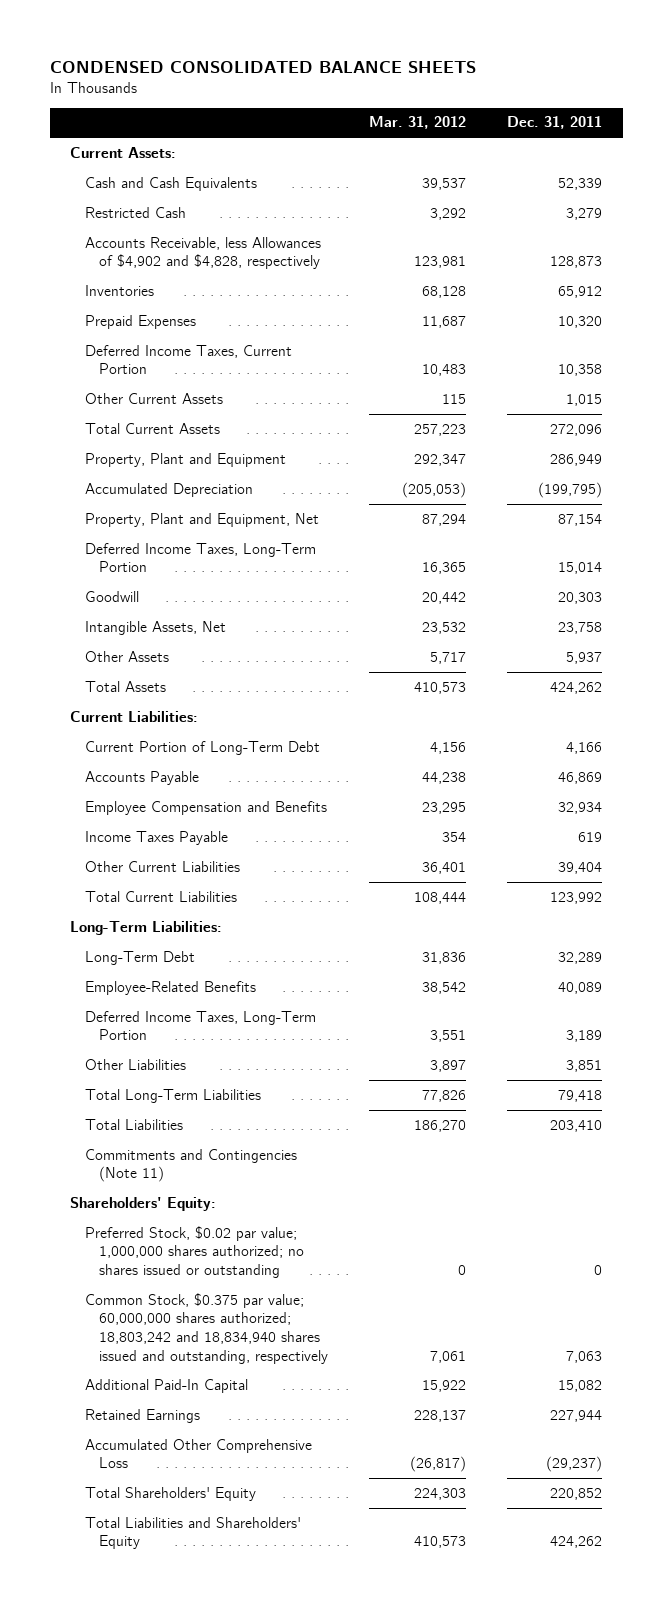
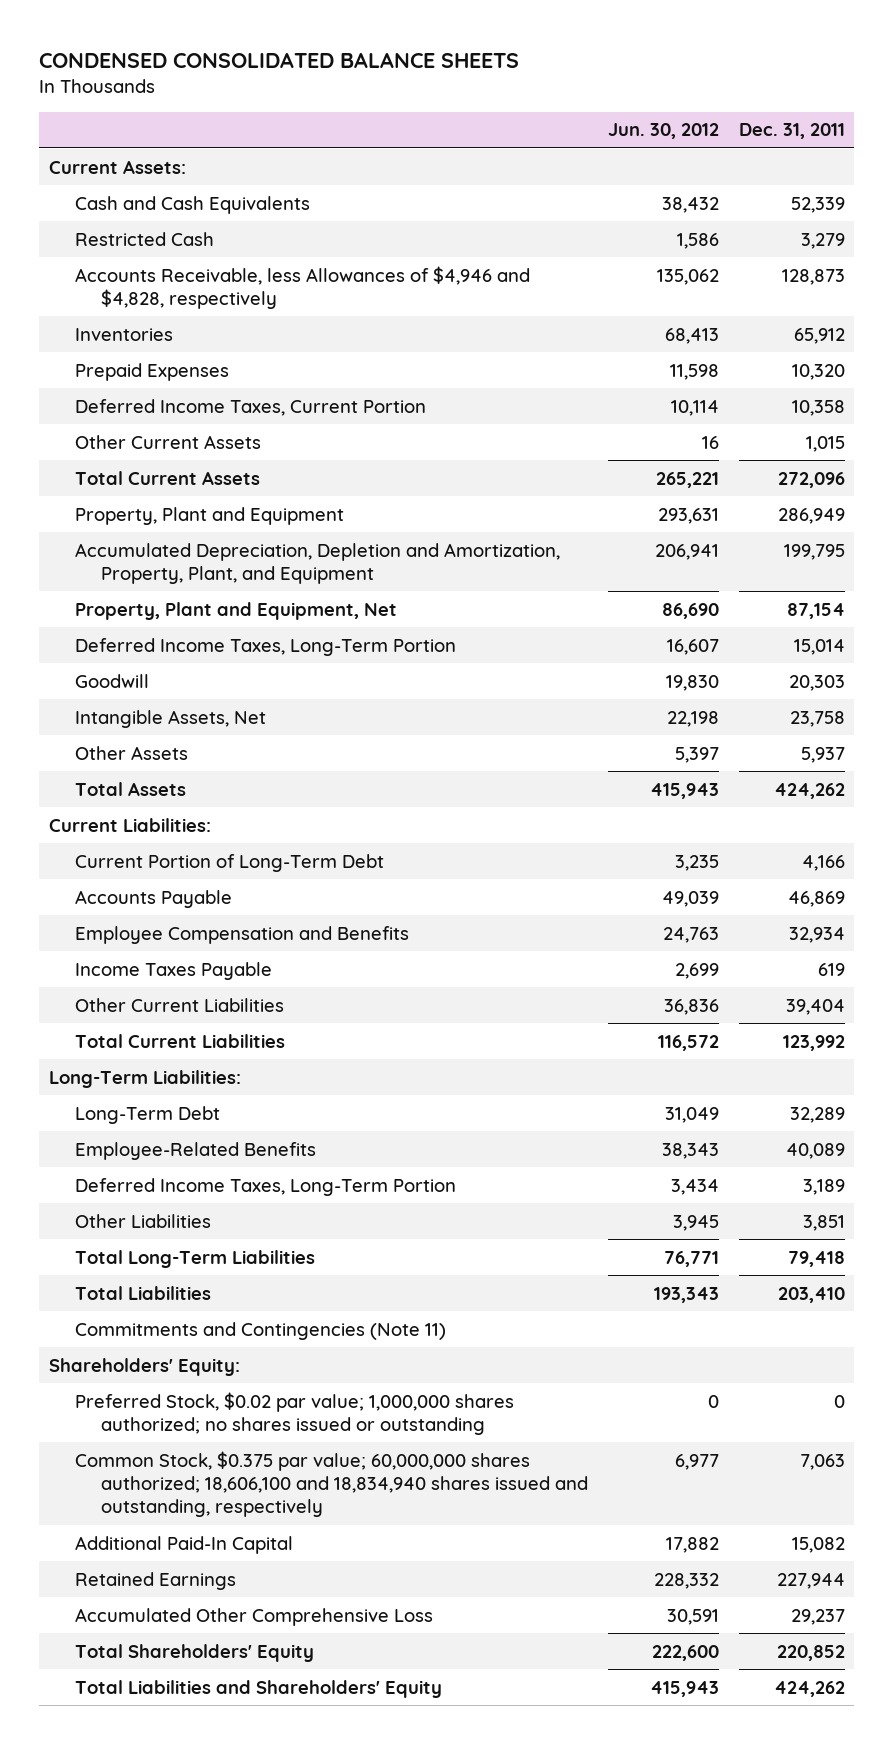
- | Mar. 31, 2012 | Dec. 31, 2011
+ | Jun. 30, 2012 | Dec. 31, 2011
- Accounts Receivable, less Allowances of $4,902 and $4,828, respectively | 123,981 | 128,873
+ Accounts Receivable, less Allowances of $4,946 and $4,828, respectively | 135,062 | 128,873
- Accumulated Depreciation | (205,053) | (199,795)
+ Accumulated Depreciation, Depletion and Amortization, Property, Plant, and Equipment | 206,941 | 199,795
- Common Stock, $0.375 par value; 60,000,000 shares authorized; 18,803,242 and 18,834,940 shares issued and outstanding, respectively | 7,061 | 7,063
+ Common Stock, $0.375 par value; 60,000,000 shares authorized; 18,606,100 and 18,834,940 shares issued and outstanding, respectively | 6,977 | 7,063
- Accumulated Other Comprehensive Loss | (26,817) | (29,237)
+ Accumulated Other Comprehensive Loss | 30,591 | 29,237

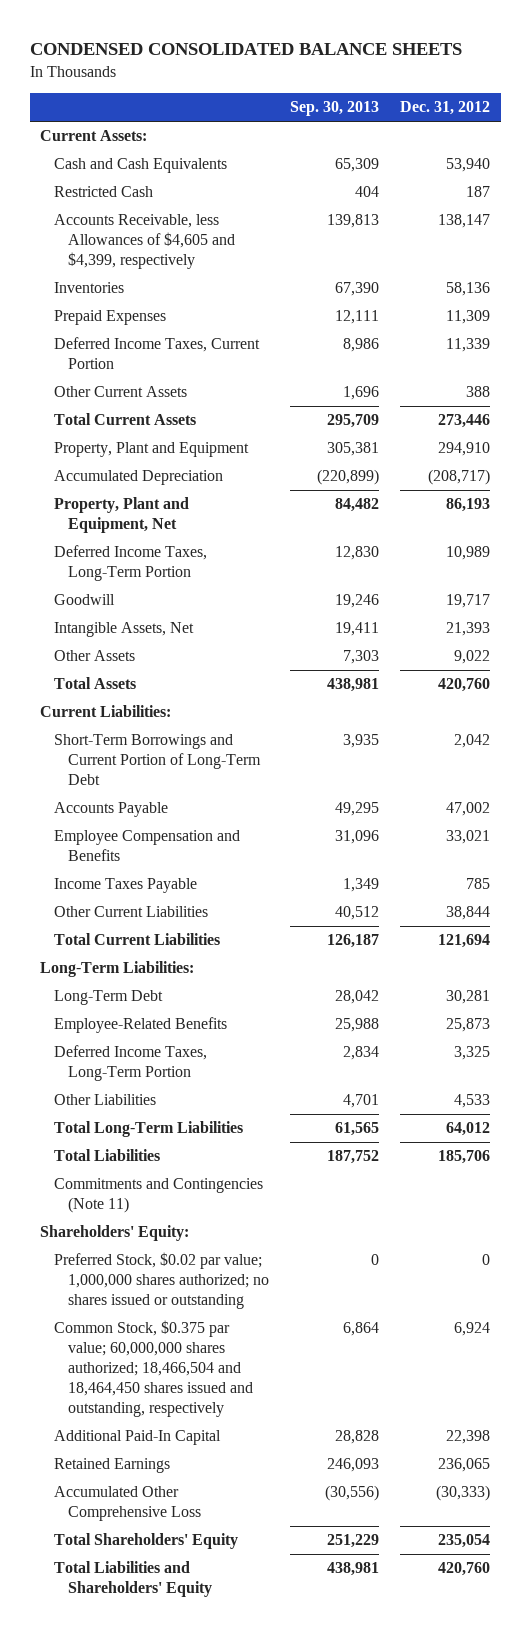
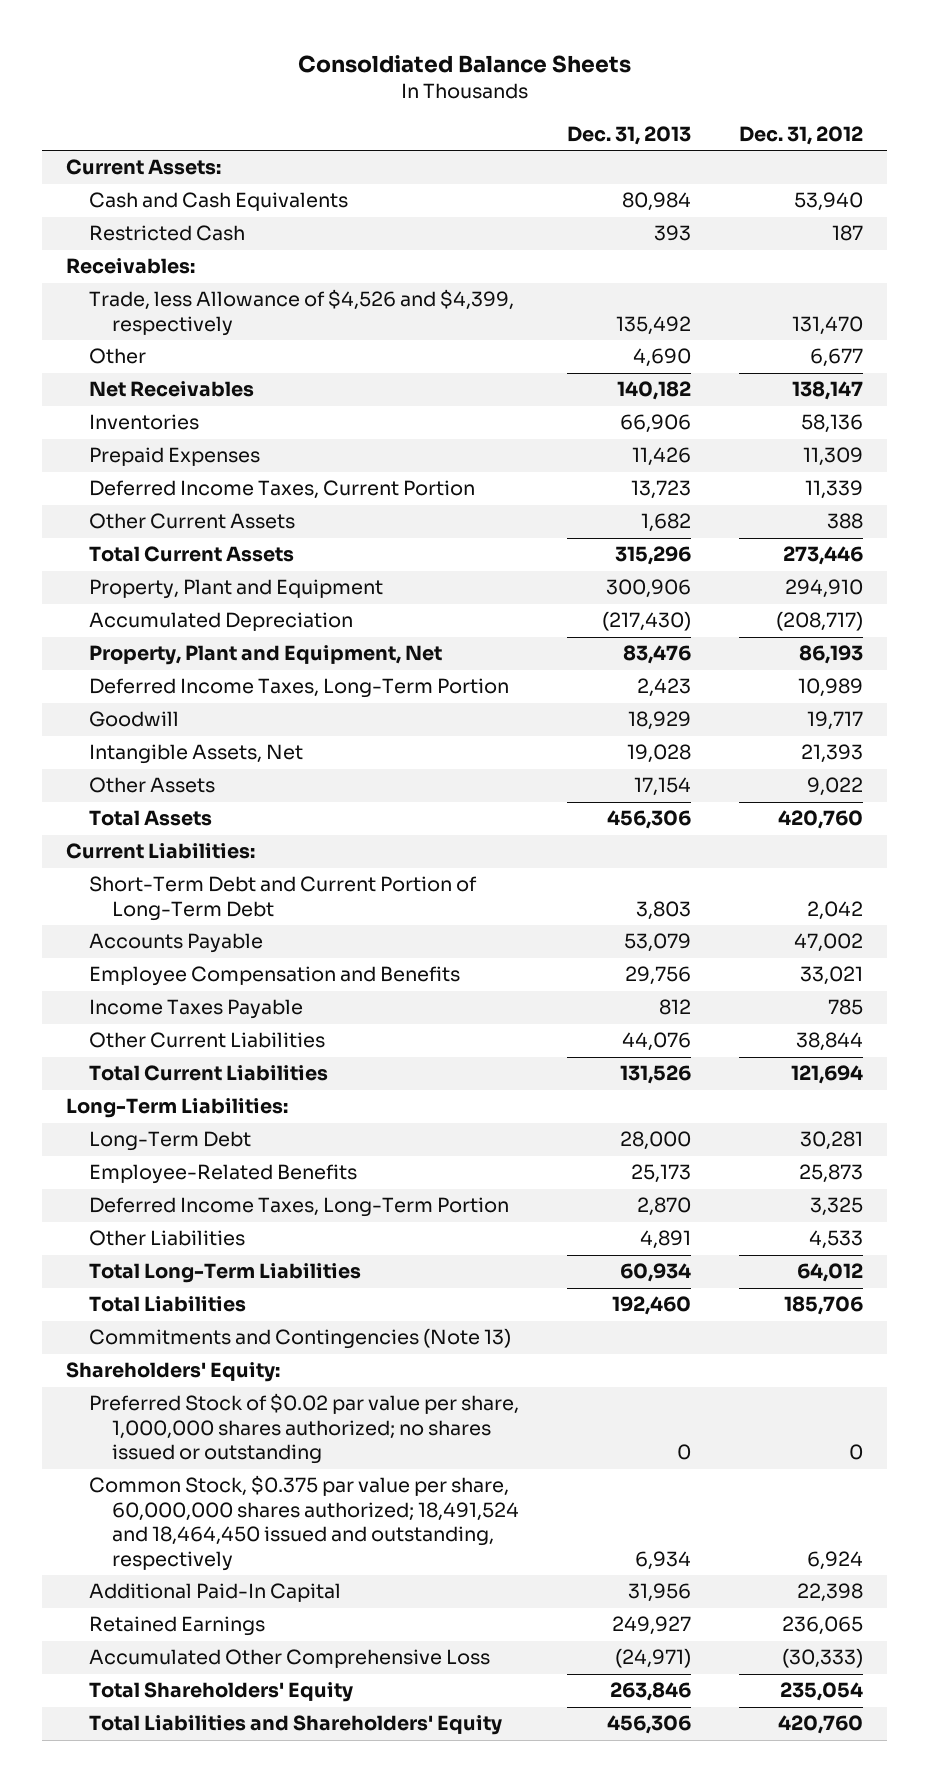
- CONDENSED CONSOLIDATED BALANCE SHEETS
+ Consoldiated Balance Sheets
- | Sep. 30, 2013 | Dec. 31, 2012
+ | Dec. 31, 2013 | Dec. 31, 2012
- Accounts Receivable, less Allowances of $4,605 and $4,399, respectively | 139,813 | 138,147
+ Receivables:
+ Trade, less Allowance of $4,526 and $4,399, respectively | 135,492 | 131,470
+ Other | 4,690 | 6,677
+ Net Receivables | 140,182 | 138,147
- Short-Term Borrowings and Current Portion of Long-Term Debt | 3,935 | 2,042
+ Short-Term Debt and Current Portion of Long-Term Debt | 3,803 | 2,042
- Commitments and Contingencies (Note 11)
+ Commitments and Contingencies (Note 13)
- Preferred Stock, $0.02 par value; 1,000,000 shares authorized; no shares issued or outstanding | 0 | 0
- Common Stock, $0.375 par value; 60,000,000 shares authorized; 18,466,504 and 18,464,450 shares issued and outstanding, respectively | 6,864 | 6,924
+ Preferred Stock of $0.02 par value per share, 1,000,000 shares authorized; no shares issued or outstanding | 0 | 0
+ Common Stock, $0.375 par value per share, 60,000,000 shares authorized; 18,491,524 and 18,464,450 issued and outstanding, respectively | 6,934 | 6,924

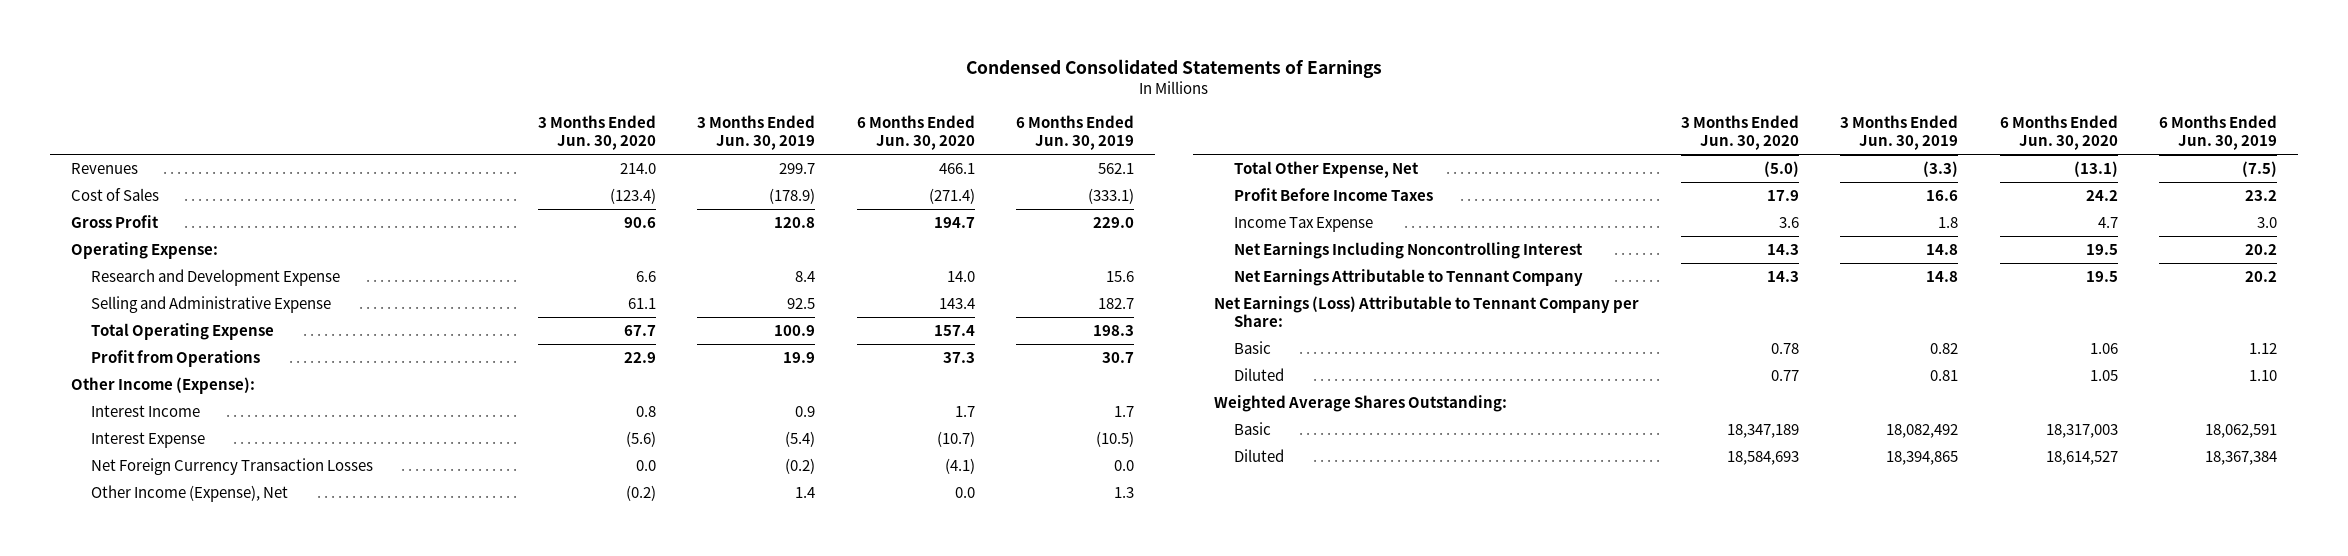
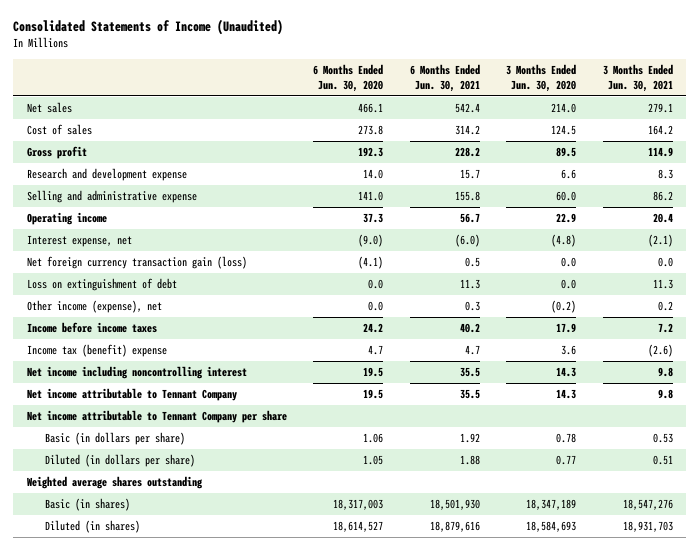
- Condensed Consolidated Statements of Earnings
+ Consolidated Statements of Income (Unaudited)
- | 3 Months Ended Jun. 30, 2020 | 3 Months Ended Jun. 30, 2019 | 6 Months Ended Jun. 30, 2020 | 6 Months Ended Jun. 30, 2019
+ | 6 Months Ended Jun. 30, 2020 | 6 Months Ended Jun. 30, 2021 | 3 Months Ended Jun. 30, 2020 | 3 Months Ended Jun. 30, 2021
- Revenues | 214.0 | 299.7 | 466.1 | 562.1
- Cost of Sales | (123.4) | (178.9) | (271.4) | (333.1)
- Gross Profit | 90.6 | 120.8 | 194.7 | 229.0
- Operating Expense:
- Research and Development Expense | 6.6 | 8.4 | 14.0 | 15.6
- Selling and Administrative Expense | 61.1 | 92.5 | 143.4 | 182.7
- Total Operating Expense | 67.7 | 100.9 | 157.4 | 198.3
- Profit from Operations | 22.9 | 19.9 | 37.3 | 30.7
- Other Income (Expense):
- Interest Income | 0.8 | 0.9 | 1.7 | 1.7
- Interest Expense | (5.6) | (5.4) | (10.7) | (10.5)
- Net Foreign Currency Transaction Losses | 0.0 | (0.2) | (4.1) | 0.0
- Other Income (Expense), Net | (0.2) | 1.4 | 0.0 | 1.3
- Total Other Expense, Net | (5.0) | (3.3) | (13.1) | (7.5)
- Profit Before Income Taxes | 17.9 | 16.6 | 24.2 | 23.2
- Income Tax Expense | 3.6 | 1.8 | 4.7 | 3.0
- Net Earnings Including Noncontrolling Interest | 14.3 | 14.8 | 19.5 | 20.2
- Net Earnings Attributable to Tennant Company | 14.3 | 14.8 | 19.5 | 20.2
- Net Earnings (Loss) Attributable to Tennant Company per Share:
- Basic | 0.78 | 0.82 | 1.06 | 1.12
- Diluted | 0.77 | 0.81 | 1.05 | 1.10
- Weighted Average Shares Outstanding:
- Basic | 18,347,189 | 18,082,492 | 18,317,003 | 18,062,591
- Diluted | 18,584,693 | 18,394,865 | 18,614,527 | 18,367,384
+ Net sales | 466.1 | 542.4 | 214.0 | 279.1
+ Cost of sales | 273.8 | 314.2 | 124.5 | 164.2
+ Gross profit | 192.3 | 228.2 | 89.5 | 114.9
+ Research and development expense | 14.0 | 15.7 | 6.6 | 8.3
+ Selling and administrative expense | 141.0 | 155.8 | 60.0 | 86.2
+ Operating income | 37.3 | 56.7 | 22.9 | 20.4
+ Interest expense, net | (9.0) | (6.0) | (4.8) | (2.1)
+ Net foreign currency transaction gain (loss) | (4.1) | 0.5 | 0.0 | 0.0
+ Loss on extinguishment of debt | 0.0 | 11.3 | 0.0 | 11.3
+ Other income (expense), net | 0.0 | 0.3 | (0.2) | 0.2
+ Income before income taxes | 24.2 | 40.2 | 17.9 | 7.2
+ Income tax (benefit) expense | 4.7 | 4.7 | 3.6 | (2.6)
+ Net income including noncontrolling interest | 19.5 | 35.5 | 14.3 | 9.8
+ Net income attributable to Tennant Company | 19.5 | 35.5 | 14.3 | 9.8
+ Net income attributable to Tennant Company per share
+ Basic (in dollars per share) | 1.06 | 1.92 | 0.78 | 0.53
+ Diluted (in dollars per share) | 1.05 | 1.88 | 0.77 | 0.51
+ Weighted average shares outstanding
+ Basic (in shares) | 18,317,003 | 18,501,930 | 18,347,189 | 18,547,276
+ Diluted (in shares) | 18,614,527 | 18,879,616 | 18,584,693 | 18,931,703

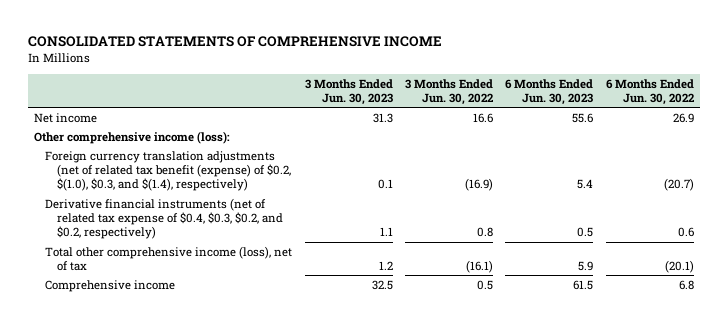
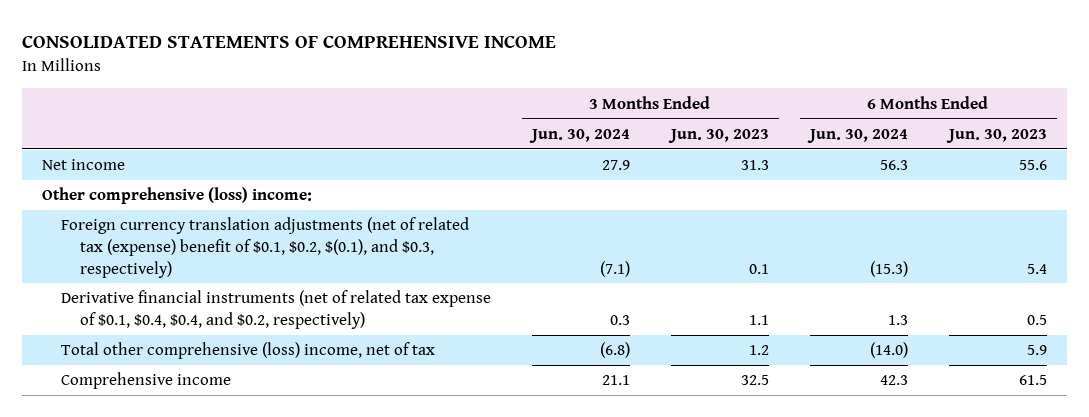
- | 3 Months Ended Jun. 30, 2023 | 3 Months Ended Jun. 30, 2022 | 6 Months Ended Jun. 30, 2023 | 6 Months Ended Jun. 30, 2022
+ | 3 Months Ended Jun. 30, 2024 | 3 Months Ended Jun. 30, 2023 | 6 Months Ended Jun. 30, 2024 | 6 Months Ended Jun. 30, 2023
- Other comprehensive income (loss):
- Foreign currency translation adjustments (net of related tax benefit (expense) of $0.2, $(1.0), $0.3, and $(1.4), respectively) | 0.1 | (16.9) | 5.4 | (20.7)
- Derivative financial instruments (net of related tax expense of $0.4, $0.3, $0.2, and $0.2, respectively) | 1.1 | 0.8 | 0.5 | 0.6
- Total other comprehensive income (loss), net of tax | 1.2 | (16.1) | 5.9 | (20.1)
+ Other comprehensive (loss) income:
+ Foreign currency translation adjustments (net of related tax (expense) benefit of $0.1, $0.2, $(0.1), and $0.3, respectively) | (7.1) | 0.1 | (15.3) | 5.4
+ Derivative financial instruments (net of related tax expense of $0.1, $0.4, $0.4, and $0.2, respectively) | 0.3 | 1.1 | 1.3 | 0.5
+ Total other comprehensive (loss) income, net of tax | (6.8) | 1.2 | (14.0) | 5.9

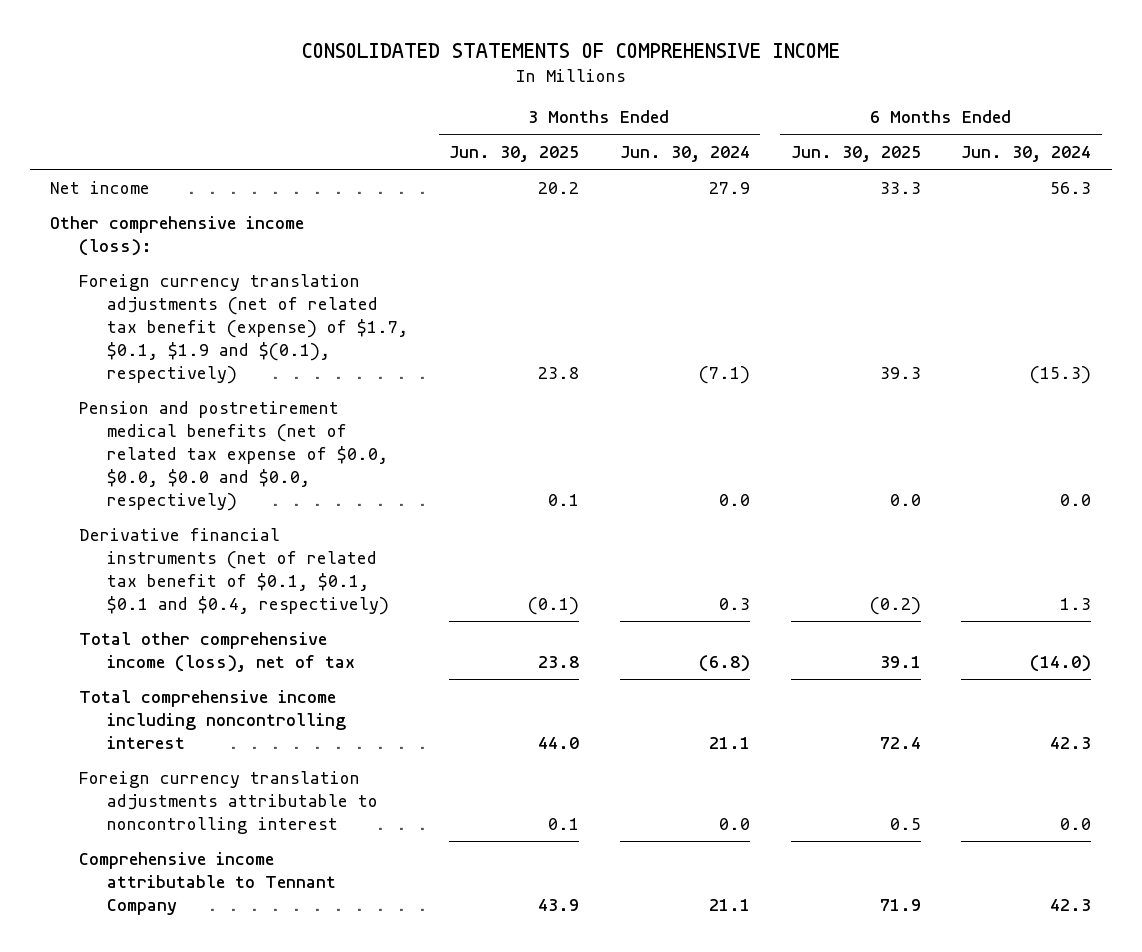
- | 3 Months Ended Jun. 30, 2024 | 3 Months Ended Jun. 30, 2023 | 6 Months Ended Jun. 30, 2024 | 6 Months Ended Jun. 30, 2023
+ | 3 Months Ended Jun. 30, 2025 | 3 Months Ended Jun. 30, 2024 | 6 Months Ended Jun. 30, 2025 | 6 Months Ended Jun. 30, 2024
- Other comprehensive (loss) income:
- Foreign currency translation adjustments (net of related tax (expense) benefit of $0.1, $0.2, $(0.1), and $0.3, respectively) | (7.1) | 0.1 | (15.3) | 5.4
- Derivative financial instruments (net of related tax expense of $0.1, $0.4, $0.4, and $0.2, respectively) | 0.3 | 1.1 | 1.3 | 0.5
- Total other comprehensive (loss) income, net of tax | (6.8) | 1.2 | (14.0) | 5.9
- Comprehensive income | 21.1 | 32.5 | 42.3 | 61.5
+ Other comprehensive income (loss):
+ Foreign currency translation adjustments (net of related tax benefit (expense) of $1.7, $0.1, $1.9 and $(0.1), respectively) | 23.8 | (7.1) | 39.3 | (15.3)
+ Pension and postretirement medical benefits (net of related tax expense of $0.0, $0.0, $0.0 and $0.0, respectively) | 0.1 | 0.0 | 0.0 | 0.0
+ Derivative financial instruments (net of related tax benefit of $0.1, $0.1, $0.1 and $0.4, respectively) | (0.1) | 0.3 | (0.2) | 1.3
+ Total other comprehensive income (loss), net of tax | 23.8 | (6.8) | 39.1 | (14.0)
+ Total comprehensive income including noncontrolling interest | 44.0 | 21.1 | 72.4 | 42.3
+ Foreign currency translation adjustments attributable to noncontrolling interest | 0.1 | 0.0 | 0.5 | 0.0
+ Comprehensive income attributable to Tennant Company | 43.9 | 21.1 | 71.9 | 42.3

